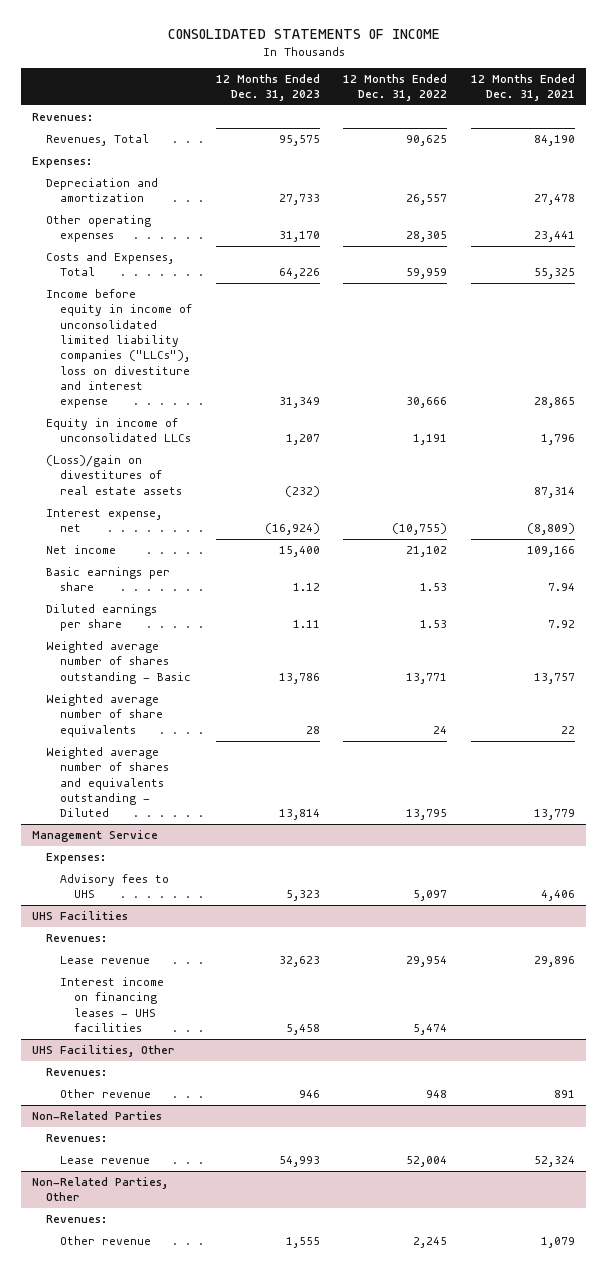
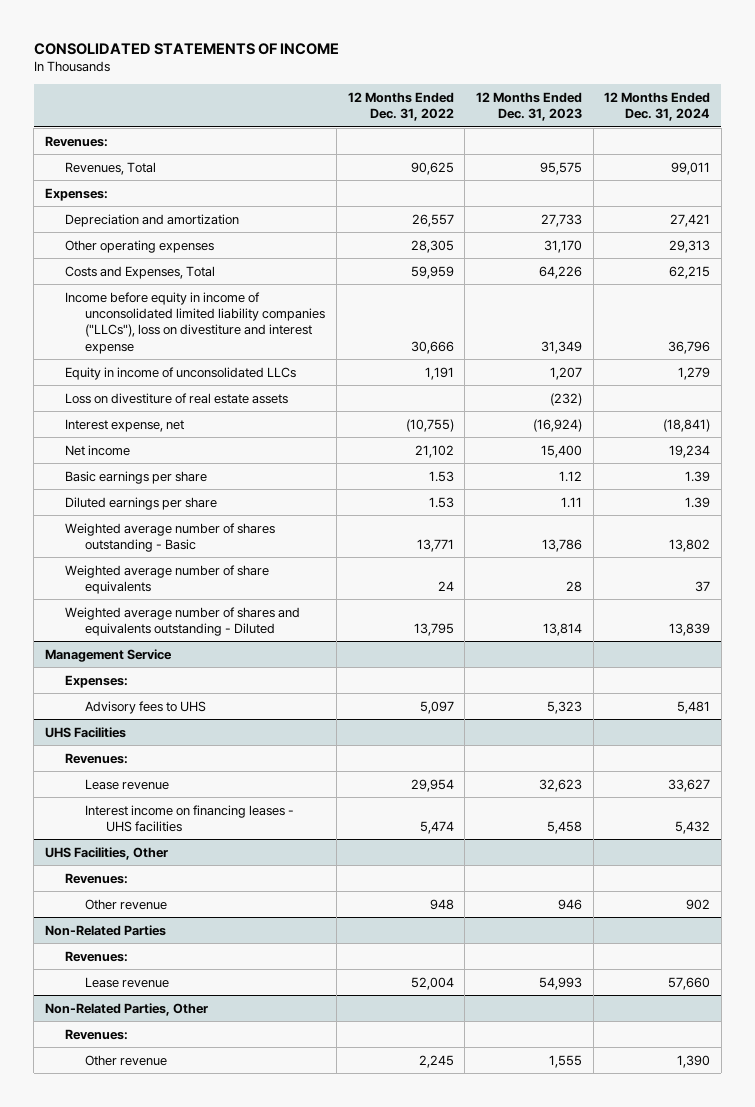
- | 12 Months Ended Dec. 31, 2023 | 12 Months Ended Dec. 31, 2022 | 12 Months Ended Dec. 31, 2021
+ | 12 Months Ended Dec. 31, 2022 | 12 Months Ended Dec. 31, 2023 | 12 Months Ended Dec. 31, 2024
- (Loss)/gain on divestitures of real estate assets | (232) | | 87,314
+ Loss on divestiture of real estate assets | | (232) |

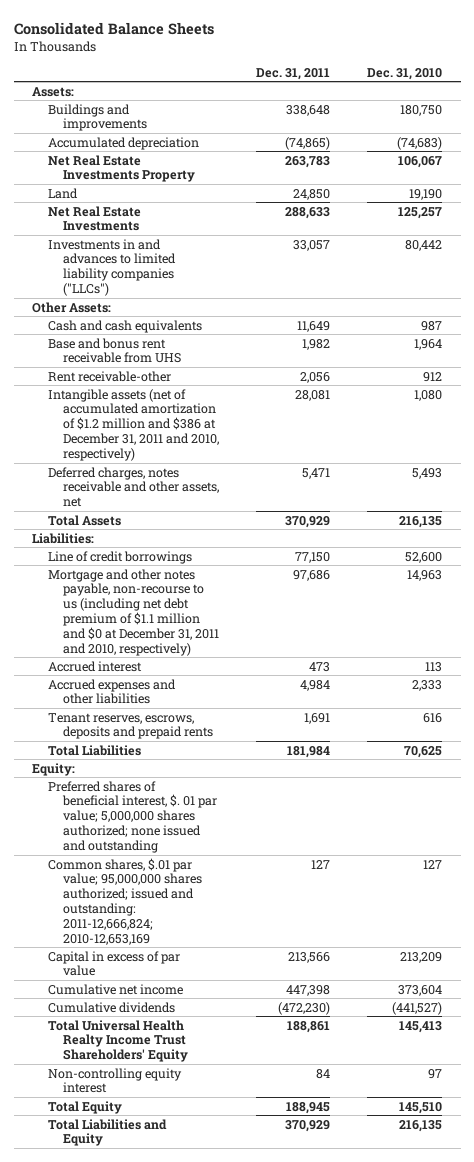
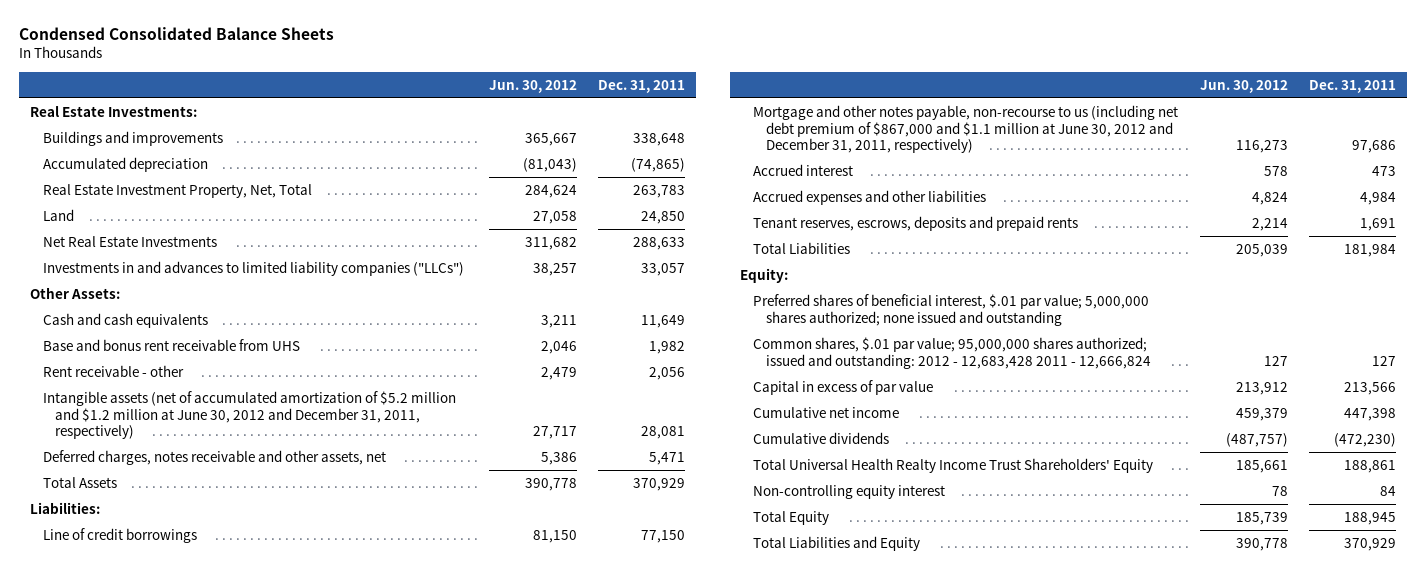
- Consolidated Balance Sheets
+ Condensed Consolidated Balance Sheets
- | Dec. 31, 2011 | Dec. 31, 2010
+ | Jun. 30, 2012 | Dec. 31, 2011
- Assets:
+ Real Estate Investments:
- Net Real Estate Investments Property | 263,783 | 106,067
+ Real Estate Investment Property, Net, Total | 284,624 | 263,783
- Rent receivable-other | 2,056 | 912
- Intangible assets (net of accumulated amortization of $1.2 million and $386 at December 31, 2011 and 2010, respectively) | 28,081 | 1,080
+ Rent receivable - other | 2,479 | 2,056
+ Intangible assets (net of accumulated amortization of $5.2 million and $1.2 million at June 30, 2012 and December 31, 2011, respectively) | 27,717 | 28,081
- Mortgage and other notes payable, non-recourse to us (including net debt premium of $1.1 million and $0 at December 31, 2011 and 2010, respectively) | 97,686 | 14,963
+ Mortgage and other notes payable, non-recourse to us (including net debt premium of $867,000 and $1.1 million at June 30, 2012 and December 31, 2011, respectively) | 116,273 | 97,686
- Preferred shares of beneficial interest, $. 01 par value; 5,000,000 shares authorized; none issued and outstanding
- Common shares, $.01 par value; 95,000,000 shares authorized; issued and outstanding: 2011-12,666,824; 2010-12,653,169 | 127 | 127
+ Preferred shares of beneficial interest, $.01 par value; 5,000,000 shares authorized; none issued and outstanding
+ Common shares, $.01 par value; 95,000,000 shares authorized; issued and outstanding: 2012 - 12,683,428 2011 - 12,666,824 | 127 | 127

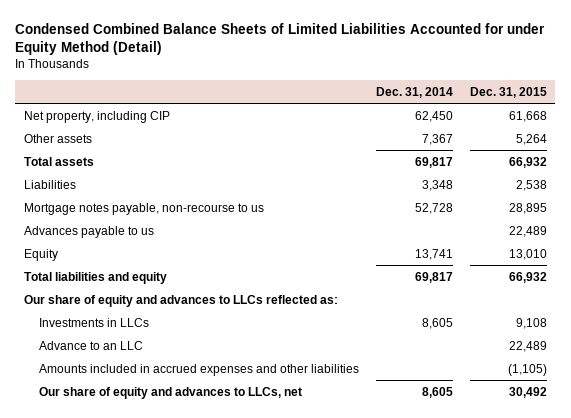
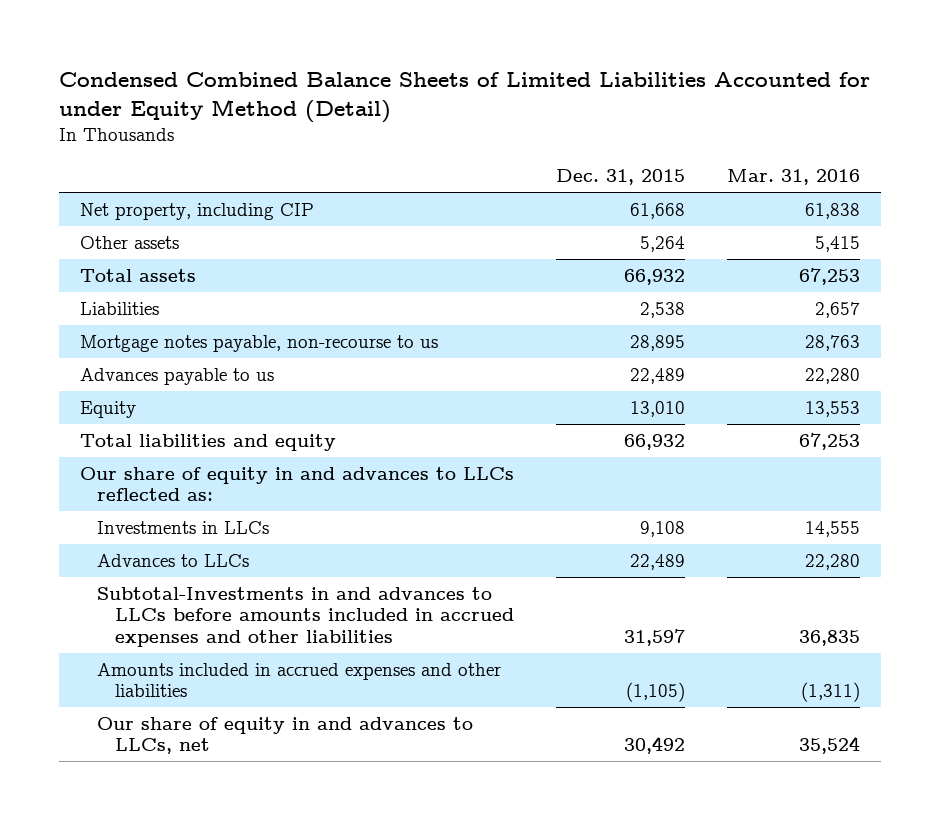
- | Dec. 31, 2014 | Dec. 31, 2015
+ | Dec. 31, 2015 | Mar. 31, 2016
- Our share of equity and advances to LLCs reflected as:
+ Our share of equity in and advances to LLCs reflected as:
- Advance to an LLC | | 22,489
+ Advances to LLCs | 22,489 | 22,280
+ Subtotal-Investments in and advances to LLCs before amounts included in accrued expenses and other liabilities | 31,597 | 36,835
- Our share of equity and advances to LLCs, net | 8,605 | 30,492
+ Our share of equity in and advances to LLCs, net | 30,492 | 35,524

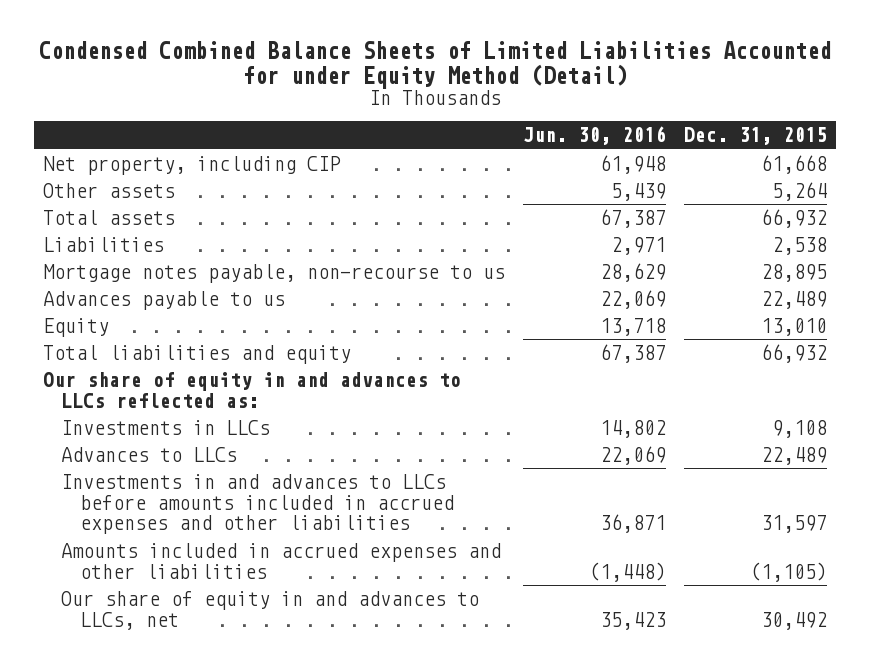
- | Dec. 31, 2015 | Mar. 31, 2016
+ | Jun. 30, 2016 | Dec. 31, 2015
- Subtotal-Investments in and advances to LLCs before amounts included in accrued expenses and other liabilities | 31,597 | 36,835
+ Investments in and advances to LLCs before amounts included in accrued expenses and other liabilities | 36,871 | 31,597

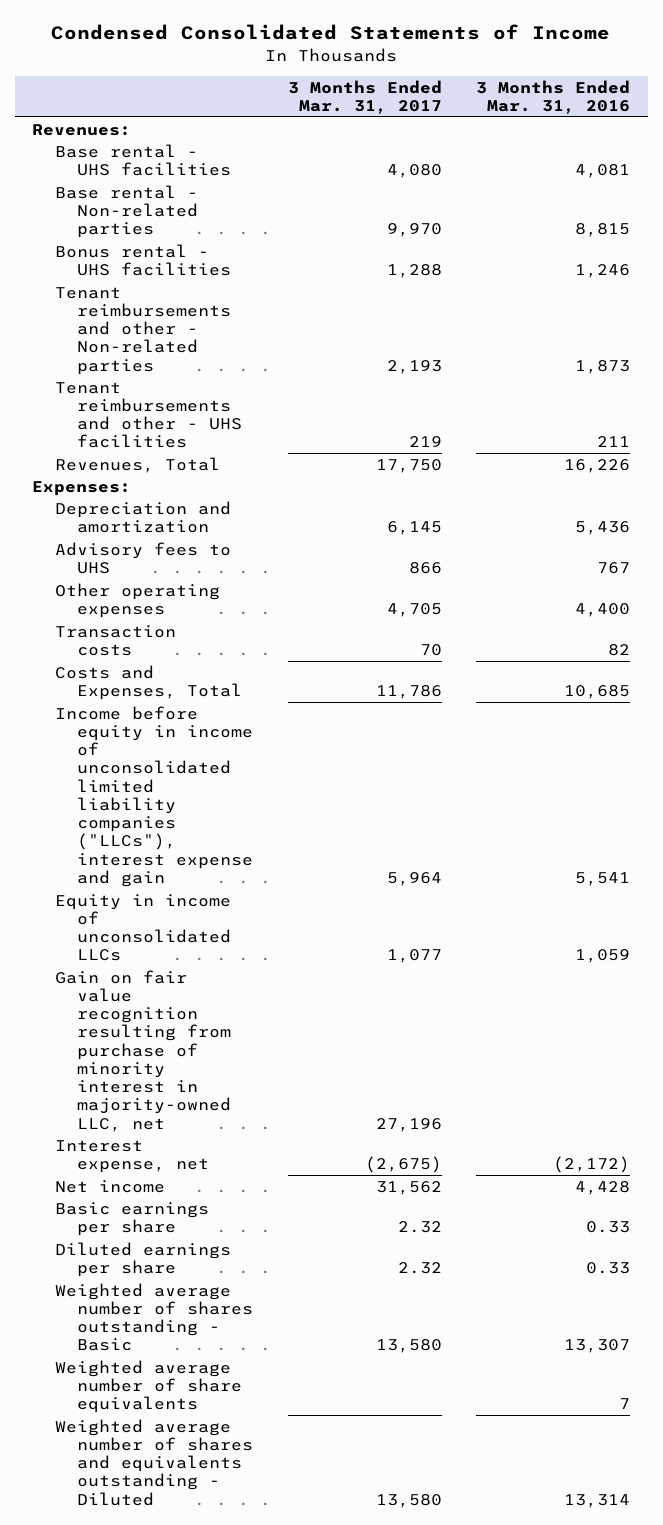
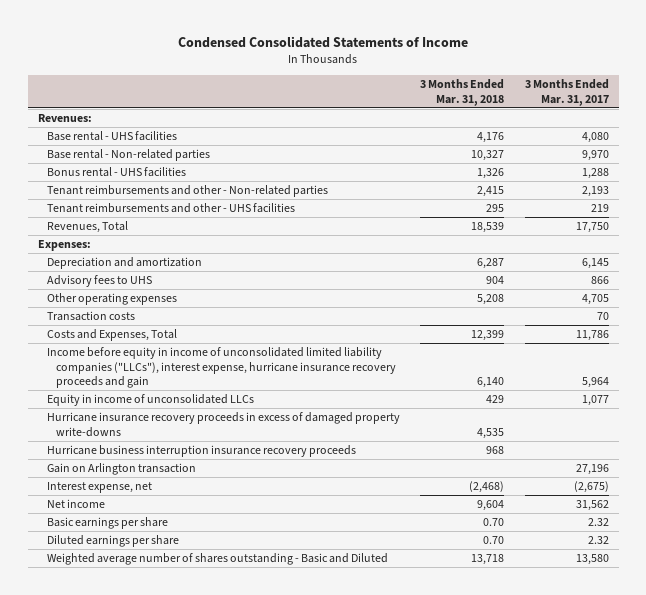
- | 3 Months Ended Mar. 31, 2017 | 3 Months Ended Mar. 31, 2016
+ | 3 Months Ended Mar. 31, 2018 | 3 Months Ended Mar. 31, 2017
- Income before equity in income of unconsolidated limited liability companies ("LLCs"), interest expense and gain | 5,964 | 5,541
+ Income before equity in income of unconsolidated limited liability companies ("LLCs"), interest expense, hurricane insurance recovery proceeds and gain | 6,140 | 5,964
- Gain on fair value recognition resulting from purchase of minority interest in majority-owned LLC, net | 27,196 |
+ Hurricane insurance recovery proceeds in excess of damaged property write-downs | 4,535 |
+ Hurricane business interruption insurance recovery proceeds | 968 |
+ Gain on Arlington transaction | | 27,196
- Weighted average number of shares outstanding - Basic | 13,580 | 13,307
- Weighted average number of share equivalents | | 7
- Weighted average number of shares and equivalents outstanding - Diluted | 13,580 | 13,314
+ Weighted average number of shares outstanding - Basic and Diluted | 13,718 | 13,580

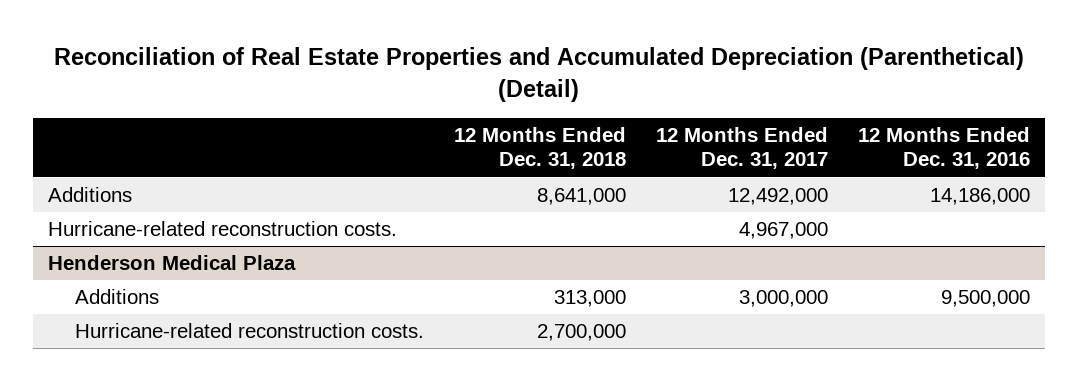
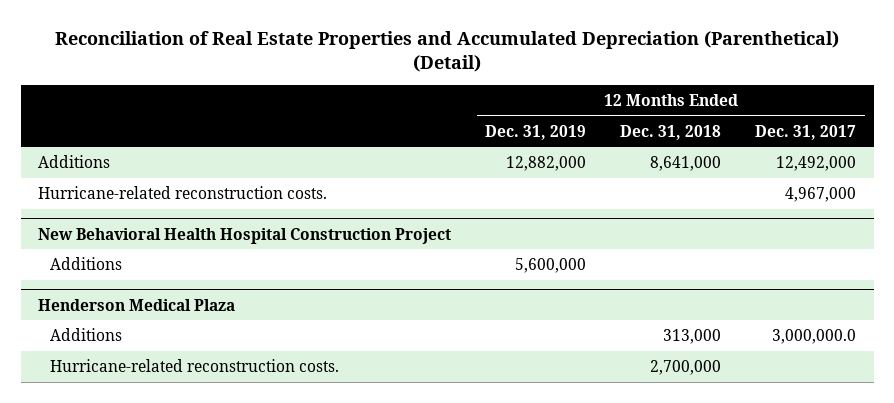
- | 12 Months Ended Dec. 31, 2018 | 12 Months Ended Dec. 31, 2017 | 12 Months Ended Dec. 31, 2016
+ | 12 Months Ended Dec. 31, 2019 | 12 Months Ended Dec. 31, 2018 | 12 Months Ended Dec. 31, 2017
+ New Behavioral Health Hospital Construction Project
+ Additions | 5,600,000 | |
@ Henderson Medical Plaza
- Additions | 313,000 | 3,000,000 | 9,500,000
+ Additions | | 313,000 | 3,000,000.0

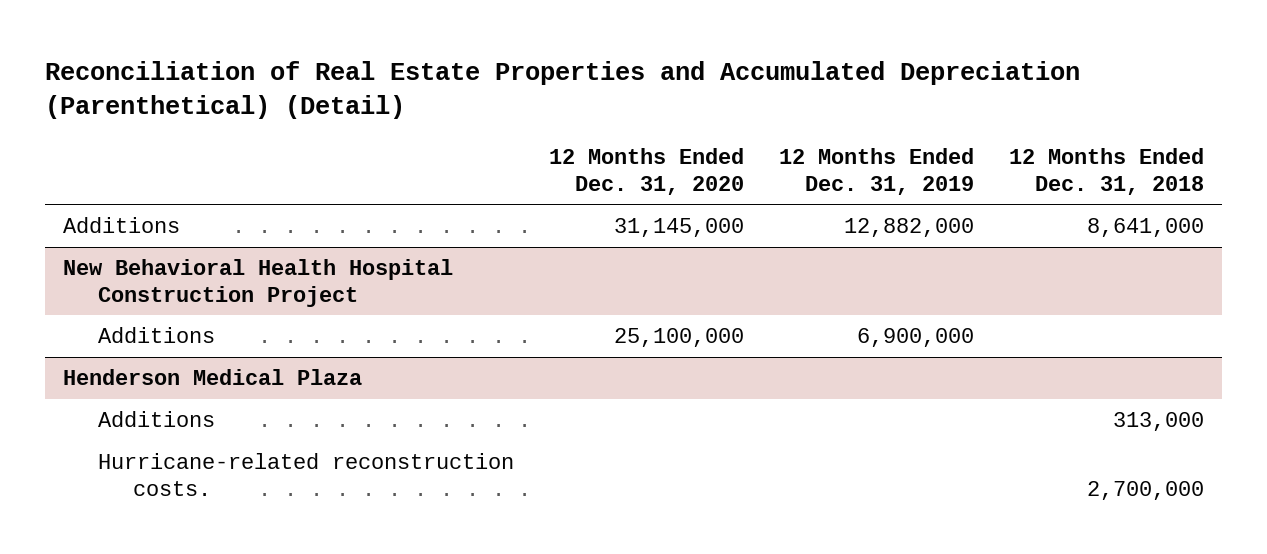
- | 12 Months Ended Dec. 31, 2019 | 12 Months Ended Dec. 31, 2018 | 12 Months Ended Dec. 31, 2017
+ | 12 Months Ended Dec. 31, 2020 | 12 Months Ended Dec. 31, 2019 | 12 Months Ended Dec. 31, 2018
- Hurricane-related reconstruction costs. | | | 4,967,000
@ New Behavioral Health Hospital Construction Project
- Additions | 5,600,000 | |
+ Additions | 25,100,000 | 6,900,000 |

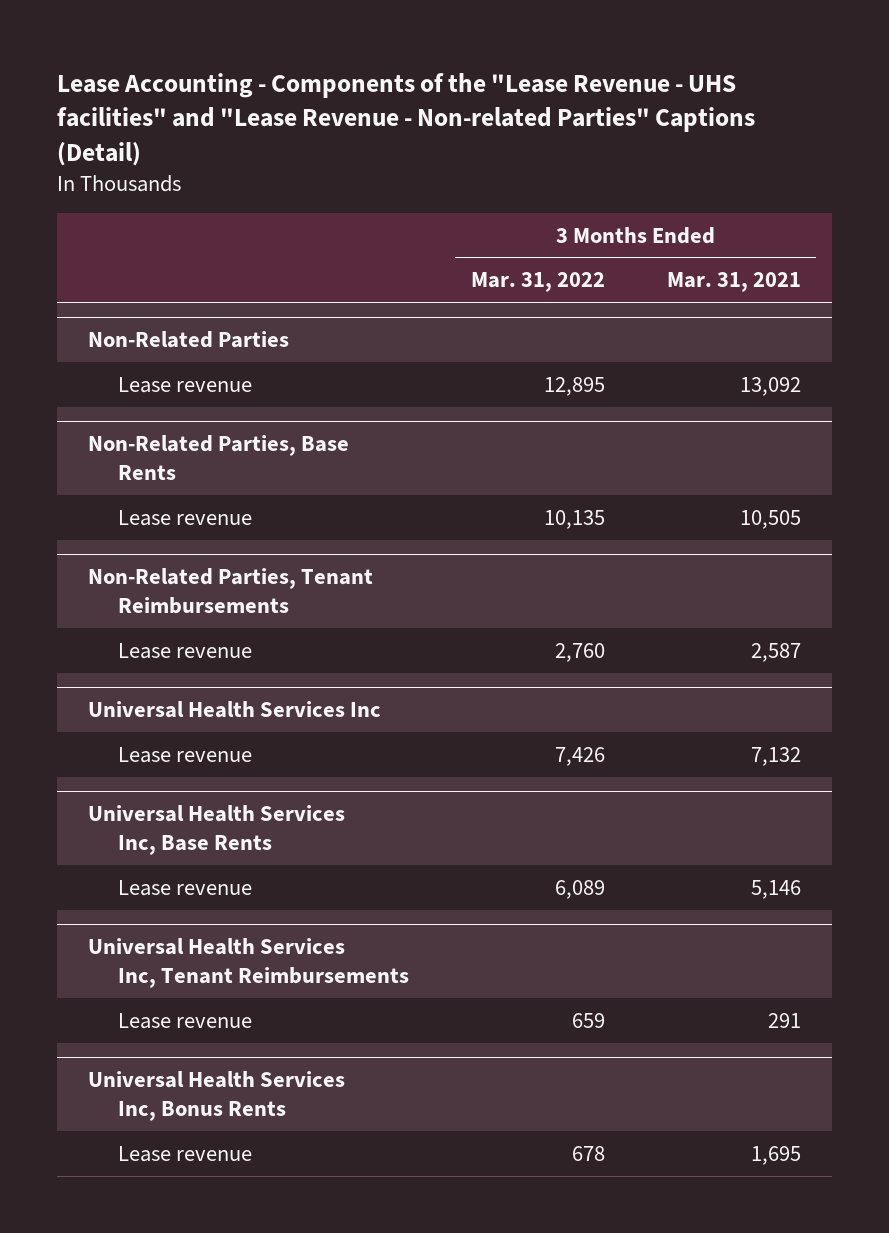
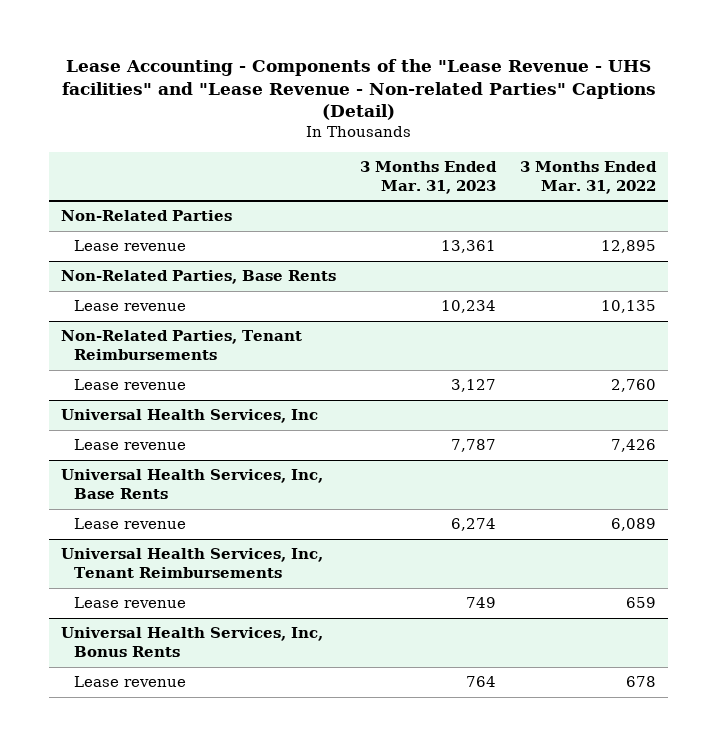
- | 3 Months Ended Mar. 31, 2022 | 3 Months Ended Mar. 31, 2021
+ | 3 Months Ended Mar. 31, 2023 | 3 Months Ended Mar. 31, 2022
- Universal Health Services Inc
+ Universal Health Services, Inc
- Universal Health Services Inc, Base Rents
+ Universal Health Services, Inc, Base Rents
- Universal Health Services Inc, Tenant Reimbursements
+ Universal Health Services, Inc, Tenant Reimbursements
- Universal Health Services Inc, Bonus Rents
+ Universal Health Services, Inc, Bonus Rents

